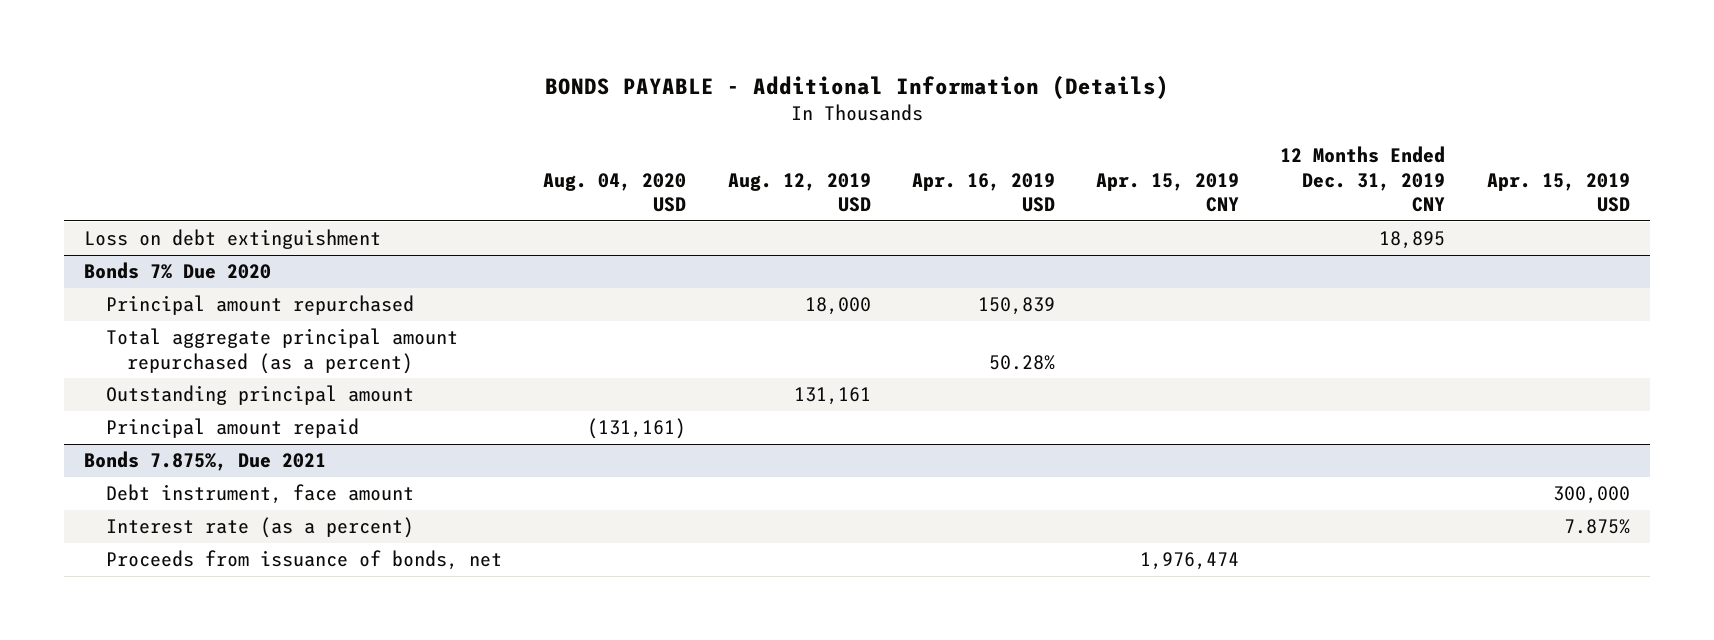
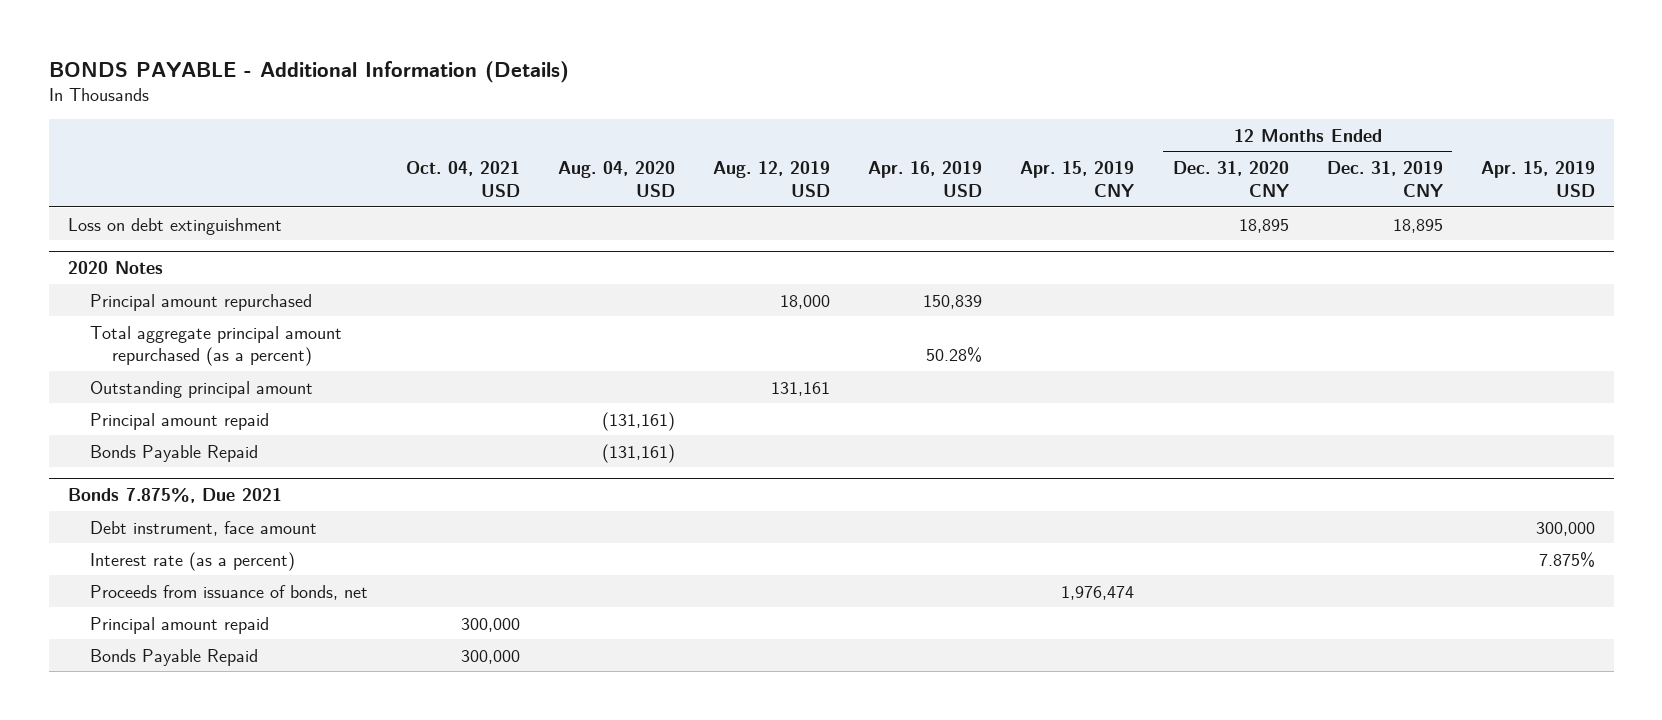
- | Aug. 04, 2020 USD | Aug. 12, 2019 USD | Apr. 16, 2019 USD | Apr. 15, 2019 CNY | 12 Months Ended Dec. 31, 2019 CNY | Apr. 15, 2019 USD
+ | Oct. 04, 2021 USD | Aug. 04, 2020 USD | Aug. 12, 2019 USD | Apr. 16, 2019 USD | Apr. 15, 2019 CNY | 12 Months Ended Dec. 31, 2020 CNY | 12 Months Ended Dec. 31, 2019 CNY | Apr. 15, 2019 USD
- Bonds 7% Due 2020
+ 2020 Notes
+ Bonds Payable Repaid | | (131,161) | | | | | |
@ Bonds 7.875%, Due 2021
+ Principal amount repaid | 300,000 | | | | | | |
+ Bonds Payable Repaid | 300,000 | | | | | | |

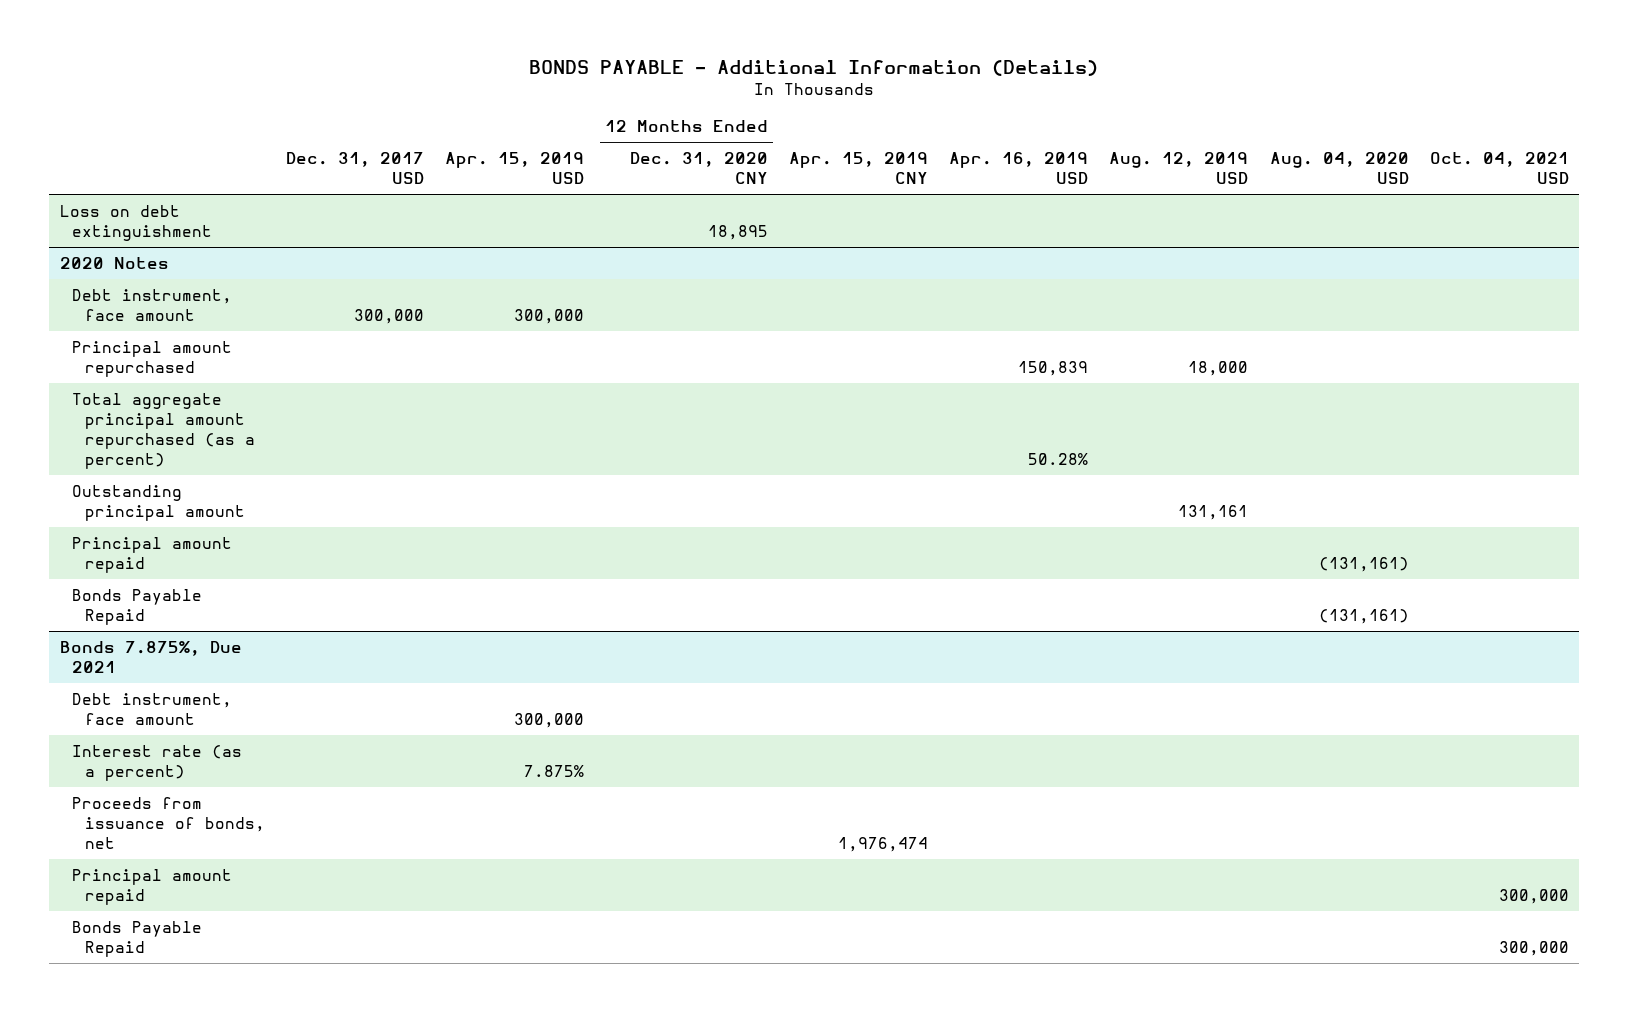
- | Oct. 04, 2021 USD | Aug. 04, 2020 USD | Aug. 12, 2019 USD | Apr. 16, 2019 USD | Apr. 15, 2019 CNY | 12 Months Ended Dec. 31, 2020 CNY | 12 Months Ended Dec. 31, 2019 CNY | Apr. 15, 2019 USD
+ | Dec. 31, 2017 USD | Apr. 15, 2019 USD | 12 Months Ended Dec. 31, 2020 CNY | Apr. 15, 2019 CNY | Apr. 16, 2019 USD | Aug. 12, 2019 USD | Aug. 04, 2020 USD | Oct. 04, 2021 USD
@ 2020 Notes
+ Debt instrument, face amount | 300,000 | 300,000 | | | | | |

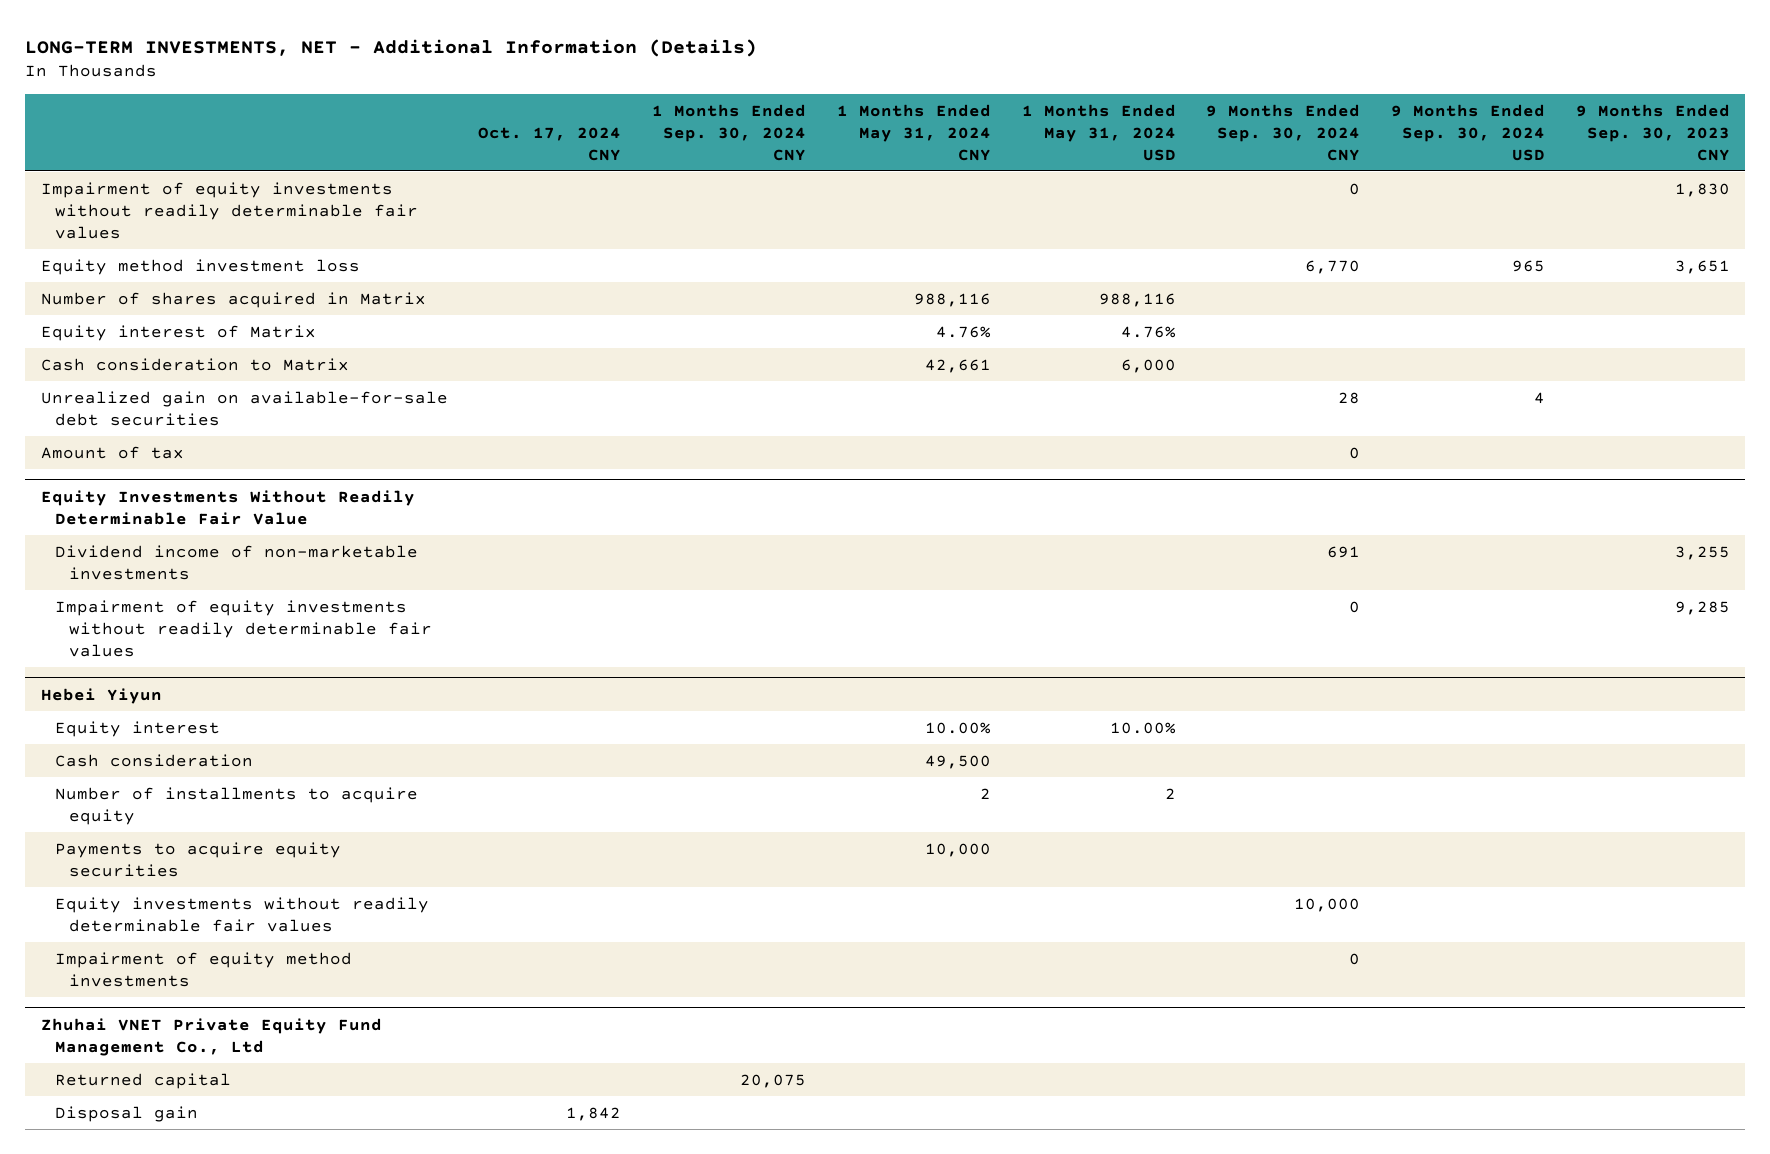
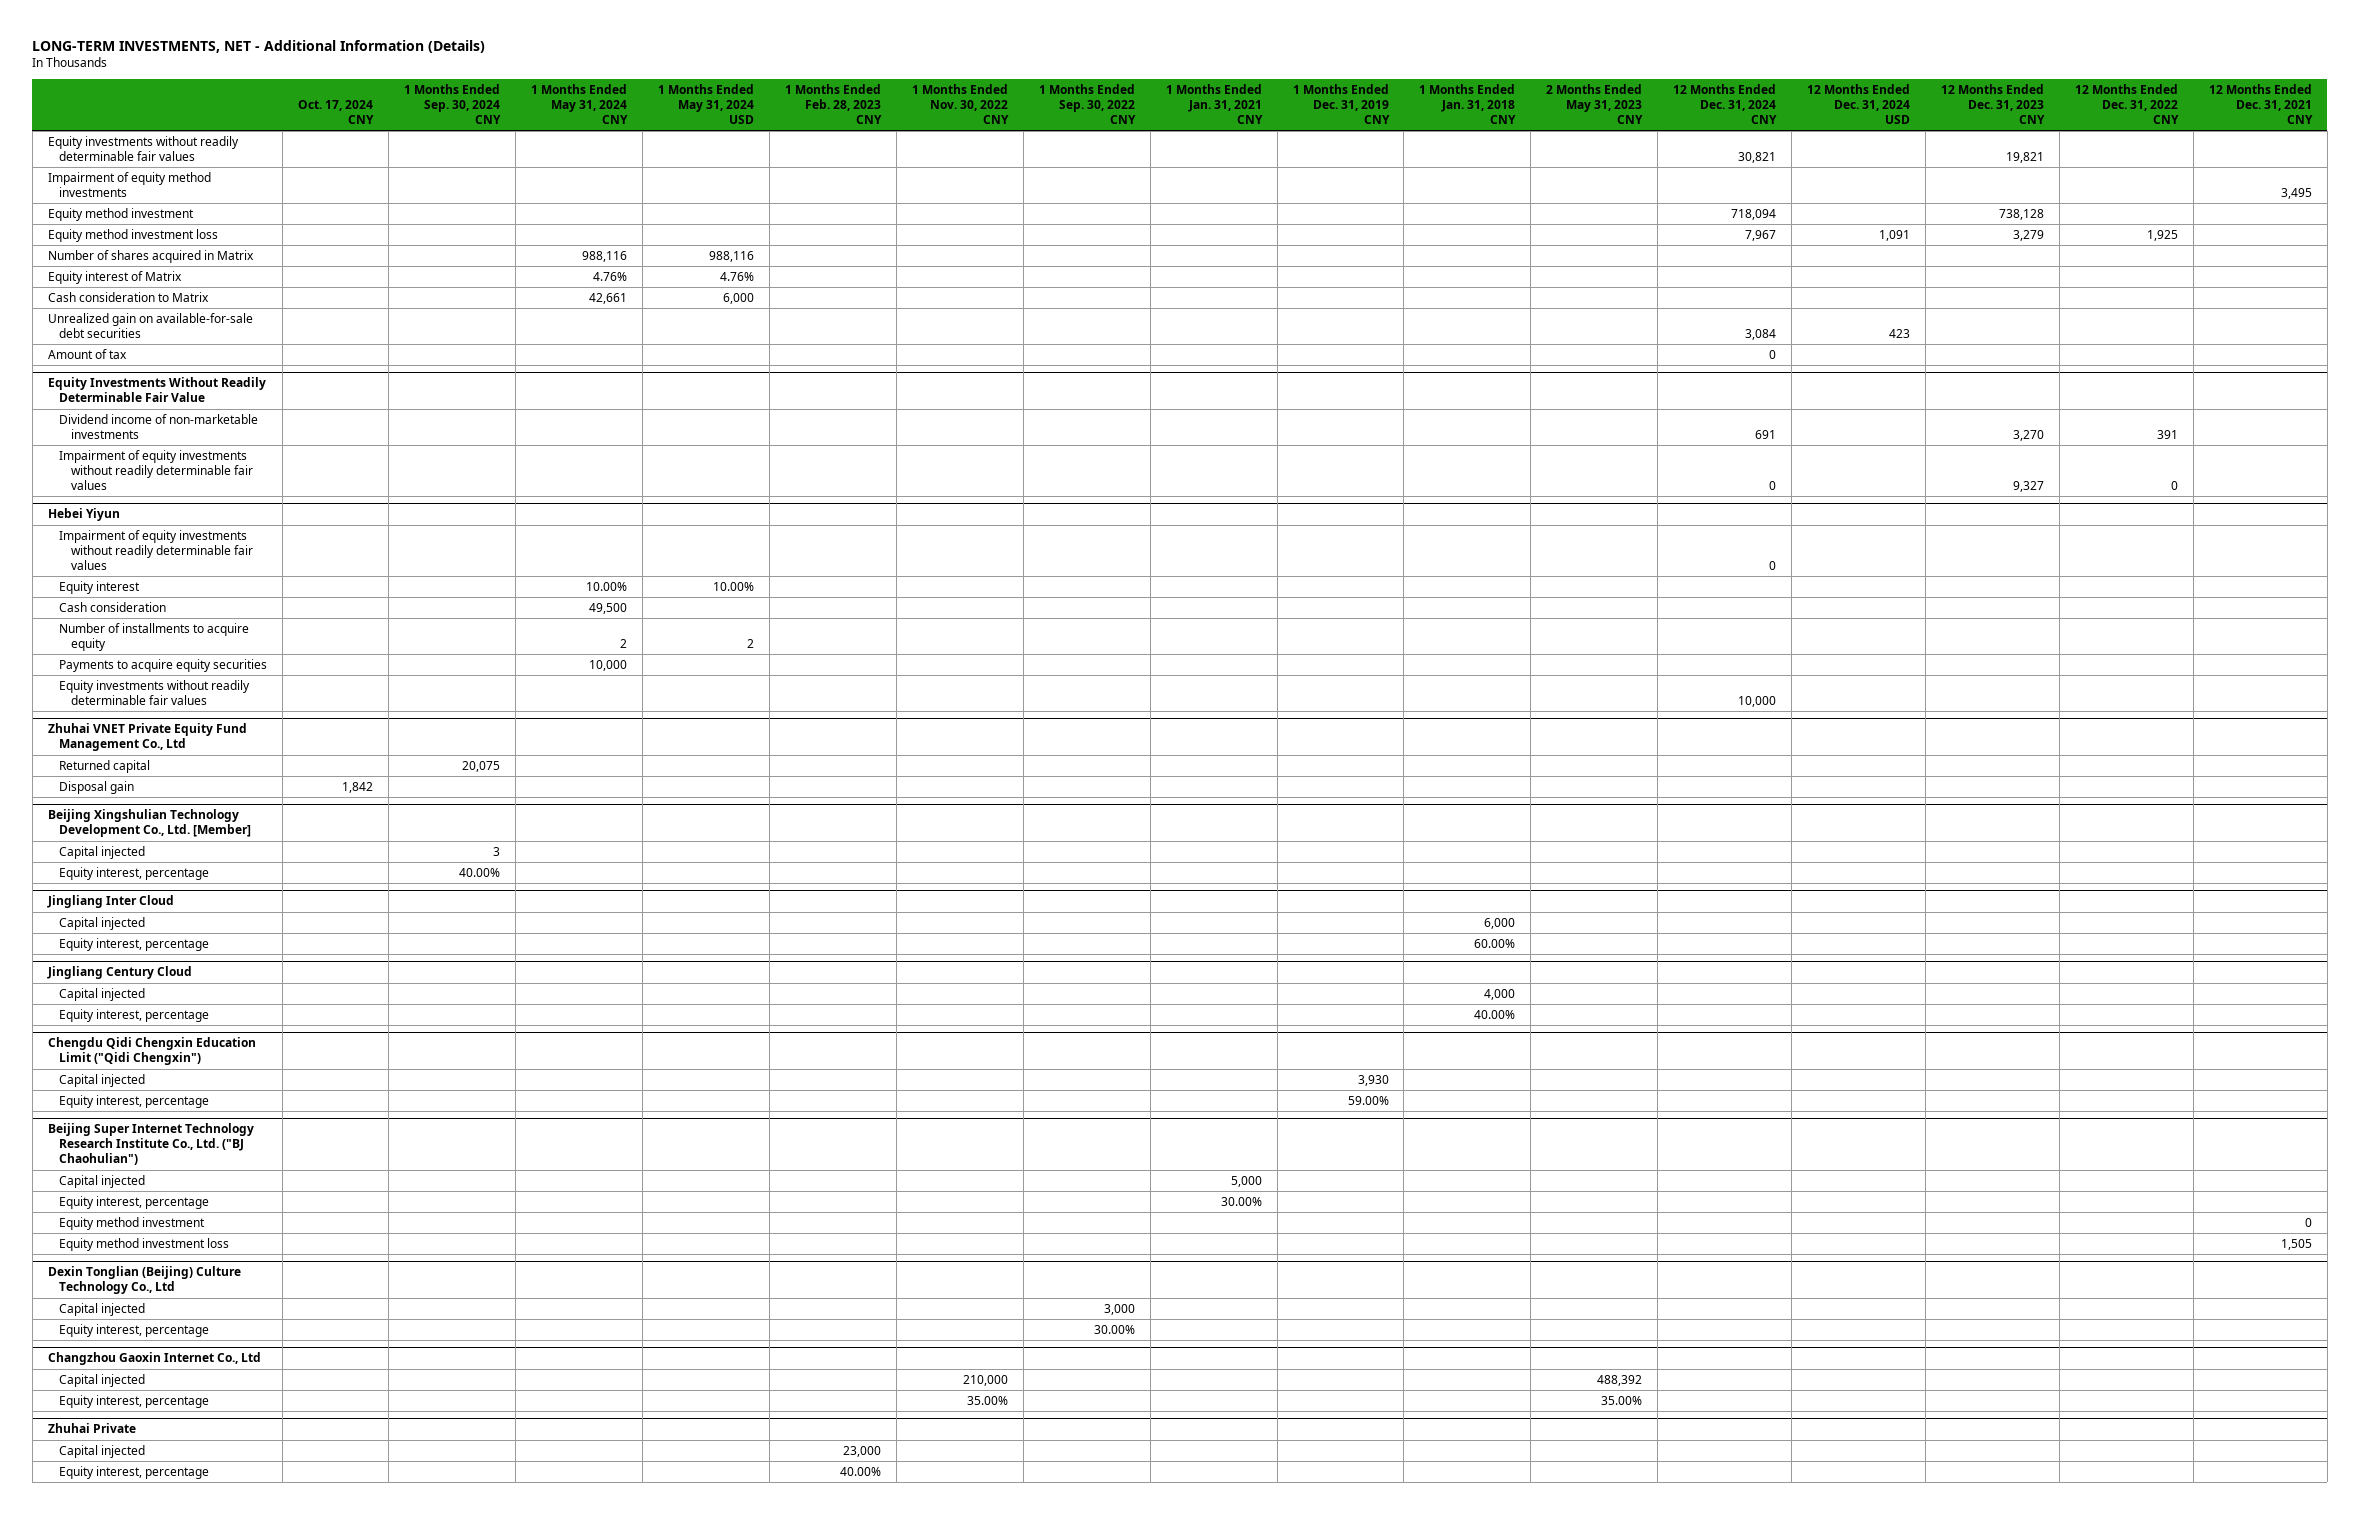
- | Oct. 17, 2024 CNY | 1 Months Ended Sep. 30, 2024 CNY | 1 Months Ended May 31, 2024 CNY | 1 Months Ended May 31, 2024 USD | 9 Months Ended Sep. 30, 2024 CNY | 9 Months Ended Sep. 30, 2024 USD | 9 Months Ended Sep. 30, 2023 CNY
+ | Oct. 17, 2024 CNY | 1 Months Ended Sep. 30, 2024 CNY | 1 Months Ended May 31, 2024 CNY | 1 Months Ended May 31, 2024 USD | 1 Months Ended Feb. 28, 2023 CNY | 1 Months Ended Nov. 30, 2022 CNY | 1 Months Ended Sep. 30, 2022 CNY | 1 Months Ended Jan. 31, 2021 CNY | 1 Months Ended Dec. 31, 2019 CNY | 1 Months Ended Jan. 31, 2018 CNY | 2 Months Ended May 31, 2023 CNY | 12 Months Ended Dec. 31, 2024 CNY | 12 Months Ended Dec. 31, 2024 USD | 12 Months Ended Dec. 31, 2023 CNY | 12 Months Ended Dec. 31, 2022 CNY | 12 Months Ended Dec. 31, 2021 CNY
- Impairment of equity investments without readily determinable fair values | | | | | 0 | | 1,830
+ Equity investments without readily determinable fair values | | | | | | | | | | | | 30,821 | | 19,821 | |
+ Impairment of equity method investments | | | | | | | | | | | | | | | | 3,495
+ Equity method investment | | | | | | | | | | | | 718,094 | | 738,128 | |
@ Hebei Yiyun
+ Impairment of equity investments without readily determinable fair values | | | | | | | | | | | | 0 | | | |
- Impairment of equity method investments | | | | | 0 | |
+ Beijing Xingshulian Technology Development Co., Ltd. [Member]
+ Capital injected | | 3 | | | | | | | | | | | | | |
+ Equity interest, percentage | | 40.00% | | | | | | | | | | | | | |
+ Jingliang Inter Cloud
+ Capital injected | | | | | | | | | | 6,000 | | | | | |
+ Equity interest, percentage | | | | | | | | | | 60.00% | | | | | |
+ Jingliang Century Cloud
+ Capital injected | | | | | | | | | | 4,000 | | | | | |
+ Equity interest, percentage | | | | | | | | | | 40.00% | | | | | |
+ Chengdu Qidi Chengxin Education Limit ("Qidi Chengxin")
+ Capital injected | | | | | | | | | 3,930 | | | | | | |
+ Equity interest, percentage | | | | | | | | | 59.00% | | | | | | |
+ Beijing Super Internet Technology Research Institute Co., Ltd. ("BJ Chaohulian")
+ Capital injected | | | | | | | | 5,000 | | | | | | | |
+ Equity interest, percentage | | | | | | | | 30.00% | | | | | | | |
+ Equity method investment | | | | | | | | | | | | | | | | 0
+ Equity method investment loss | | | | | | | | | | | | | | | | 1,505
+ Dexin Tonglian (Beijing) Culture Technology Co., Ltd
+ Capital injected | | | | | | | 3,000 | | | | | | | | |
+ Equity interest, percentage | | | | | | | 30.00% | | | | | | | | |
+ Changzhou Gaoxin Internet Co., Ltd
+ Capital injected | | | | | | 210,000 | | | | | 488,392 | | | | |
+ Equity interest, percentage | | | | | | 35.00% | | | | | 35.00% | | | | |
+ Zhuhai Private
+ Capital injected | | | | | 23,000 | | | | | | | | | | |
+ Equity interest, percentage | | | | | 40.00% | | | | | | | | | | |

